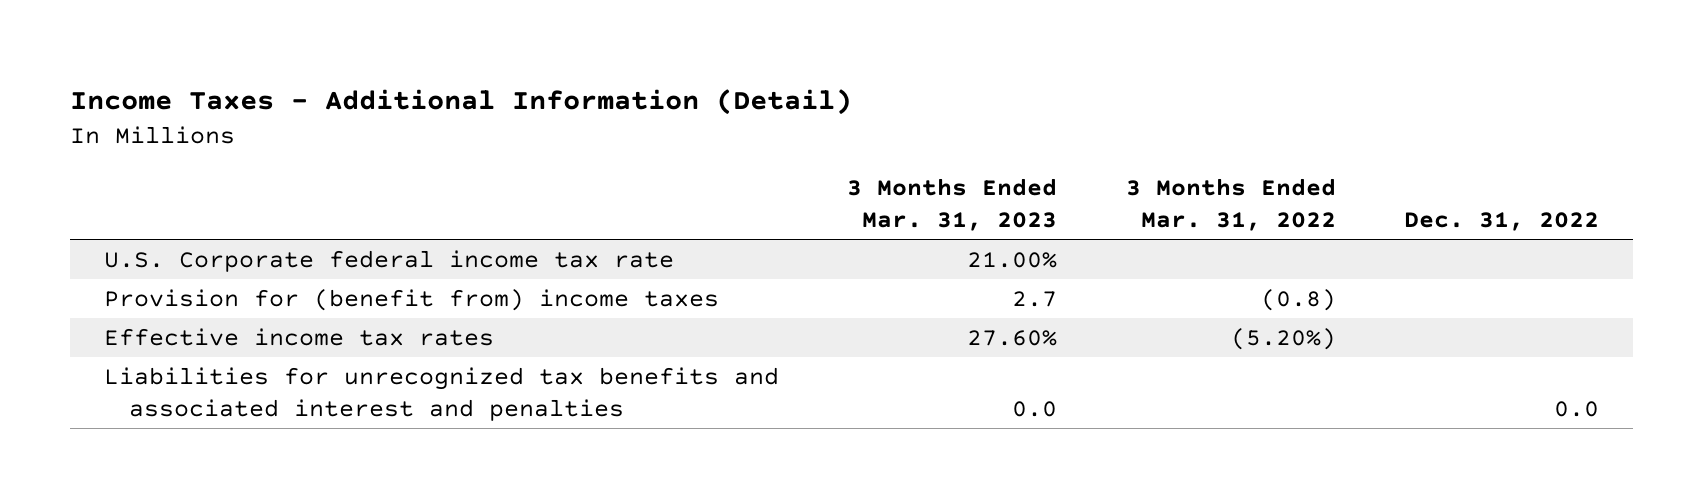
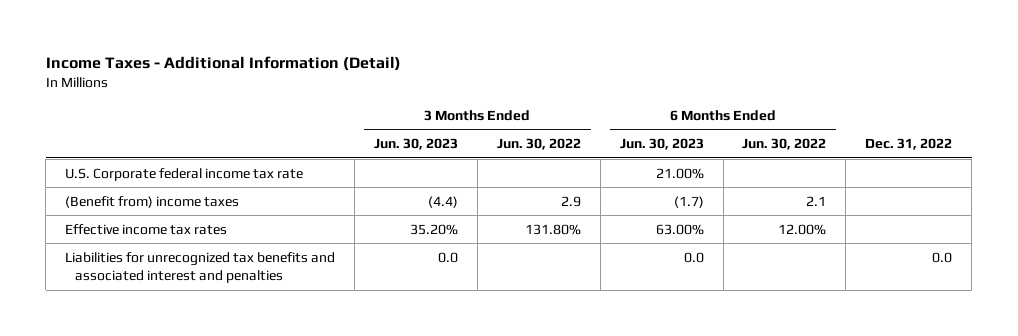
- | 3 Months Ended Mar. 31, 2023 | 3 Months Ended Mar. 31, 2022 | Dec. 31, 2022
+ | 3 Months Ended Jun. 30, 2023 | 3 Months Ended Jun. 30, 2022 | 6 Months Ended Jun. 30, 2023 | 6 Months Ended Jun. 30, 2022 | Dec. 31, 2022
- Provision for (benefit from) income taxes | 2.7 | (0.8) |
+ (Benefit from) income taxes | (4.4) | 2.9 | (1.7) | 2.1 |

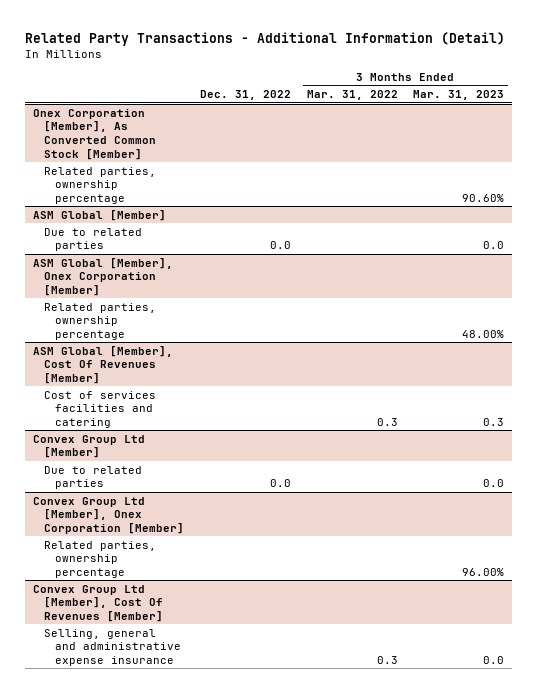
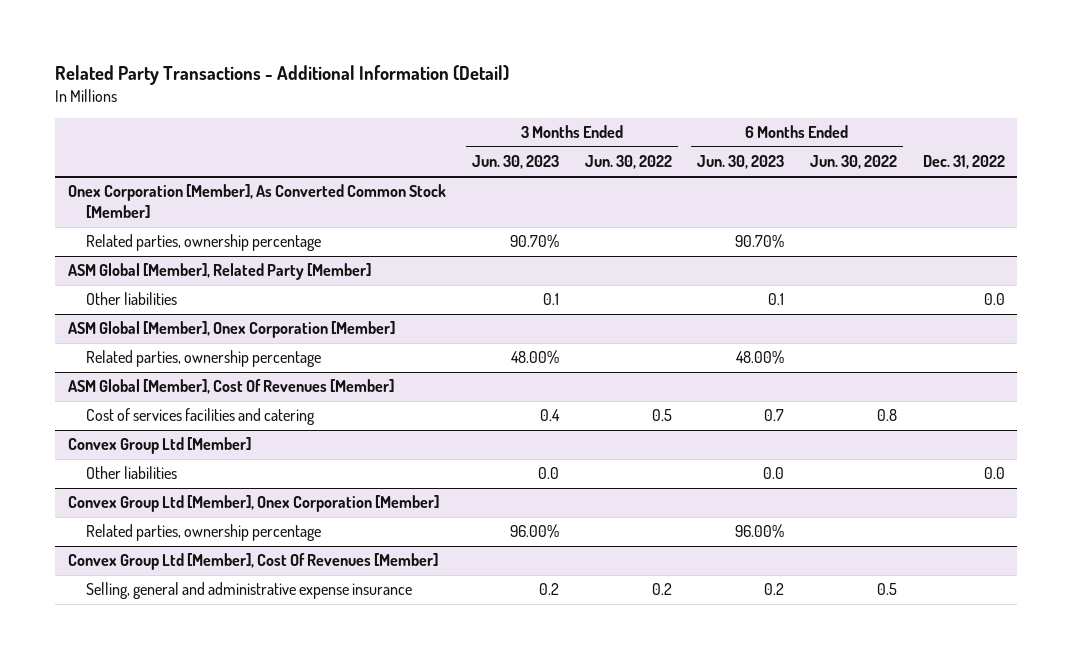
- | Dec. 31, 2022 | 3 Months Ended Mar. 31, 2022 | 3 Months Ended Mar. 31, 2023
+ | 3 Months Ended Jun. 30, 2023 | 3 Months Ended Jun. 30, 2022 | 6 Months Ended Jun. 30, 2023 | 6 Months Ended Jun. 30, 2022 | Dec. 31, 2022
- ASM Global [Member]
- Due to related parties | 0.0 | | 0.0
+ ASM Global [Member], Related Party [Member]
+ Other liabilities | 0.1 | | 0.1 | | 0.0
@ Convex Group Ltd [Member]
- Due to related parties | 0.0 | | 0.0
+ Other liabilities | 0.0 | | 0.0 | | 0.0

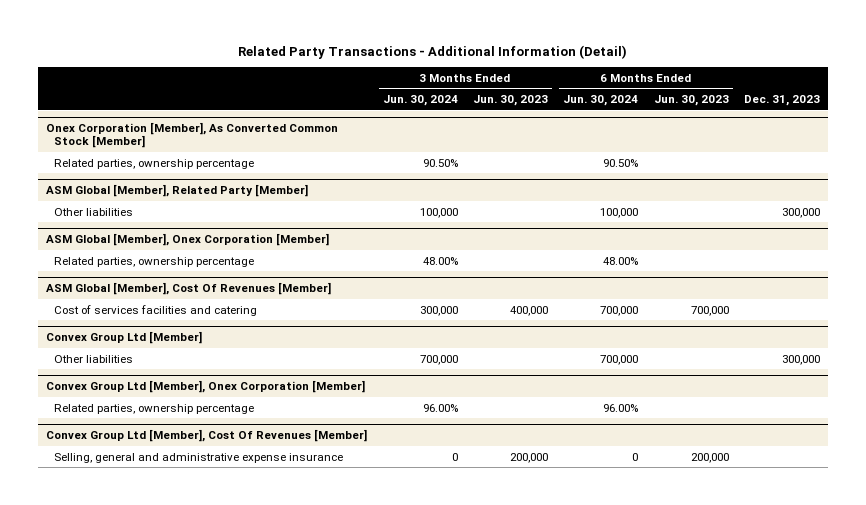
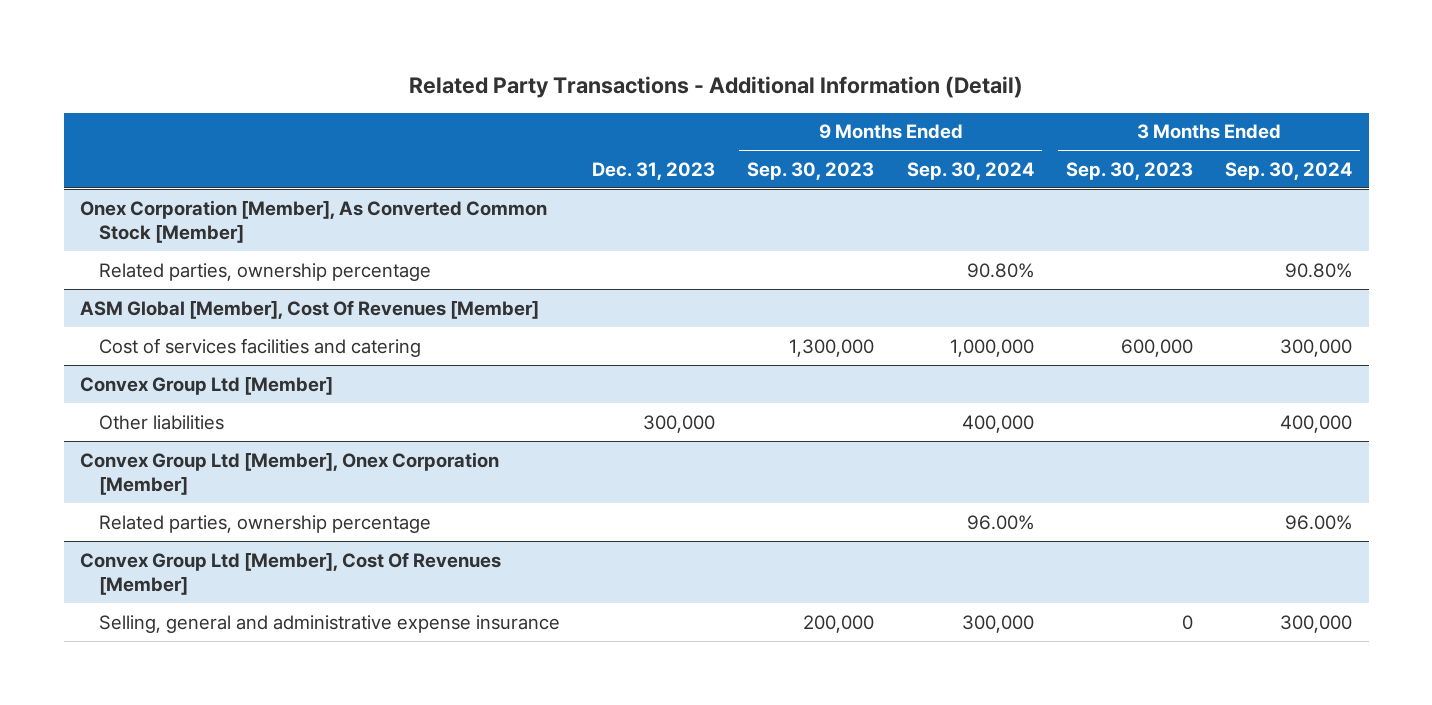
- | 3 Months Ended Jun. 30, 2024 | 3 Months Ended Jun. 30, 2023 | 6 Months Ended Jun. 30, 2024 | 6 Months Ended Jun. 30, 2023 | Dec. 31, 2023
+ | Dec. 31, 2023 | 9 Months Ended Sep. 30, 2023 | 9 Months Ended Sep. 30, 2024 | 3 Months Ended Sep. 30, 2023 | 3 Months Ended Sep. 30, 2024
- ASM Global [Member], Related Party [Member]
- Other liabilities | 100,000 | | 100,000 | | 300,000
- ASM Global [Member], Onex Corporation [Member]
- Related parties, ownership percentage | 48.00% | | 48.00% | |

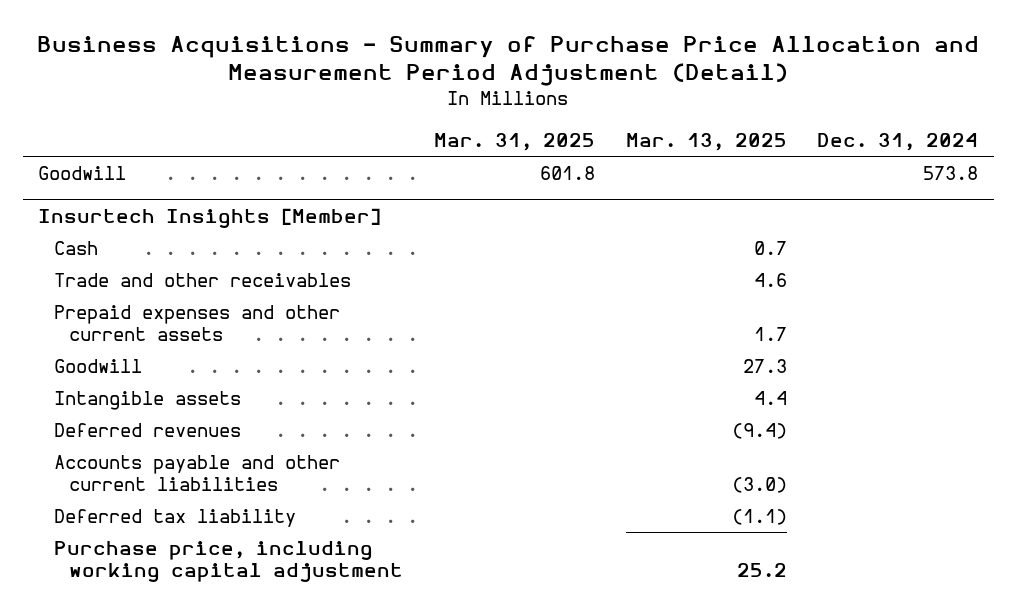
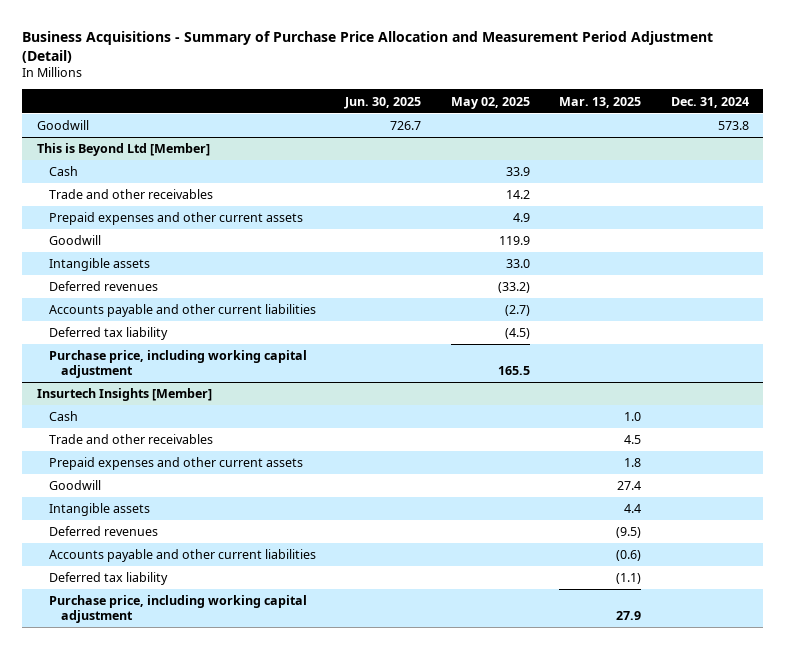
- | Mar. 31, 2025 | Mar. 13, 2025 | Dec. 31, 2024
+ | Jun. 30, 2025 | May 02, 2025 | Mar. 13, 2025 | Dec. 31, 2024
+ This is Beyond Ltd [Member]
+ Cash | | 33.9 | |
+ Trade and other receivables | | 14.2 | |
+ Prepaid expenses and other current assets | | 4.9 | |
+ Goodwill | | 119.9 | |
+ Intangible assets | | 33.0 | |
+ Deferred revenues | | (33.2) | |
+ Accounts payable and other current liabilities | | (2.7) | |
+ Deferred tax liability | | (4.5) | |
+ Purchase price, including working capital adjustment | | 165.5 | |
@ Insurtech Insights [Member]
- Cash | | 0.7 |
- Trade and other receivables | | 4.6 |
- Prepaid expenses and other current assets | | 1.7 |
- Goodwill | | 27.3 |
+ Cash | | | 1.0 |
+ Trade and other receivables | | | 4.5 |
+ Prepaid expenses and other current assets | | | 1.8 |
+ Goodwill | | | 27.4 |
- Deferred revenues | | (9.4) |
- Accounts payable and other current liabilities | | (3.0) |
+ Deferred revenues | | | (9.5) |
+ Accounts payable and other current liabilities | | | (0.6) |
- Purchase price, including working capital adjustment | | 25.2 |
+ Purchase price, including working capital adjustment | | | 27.9 |

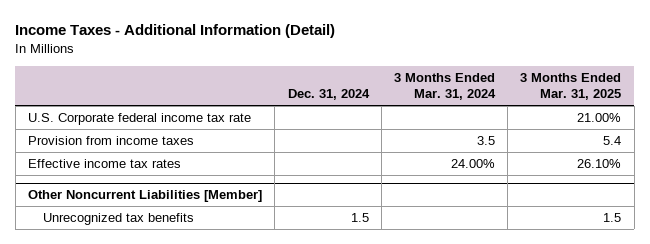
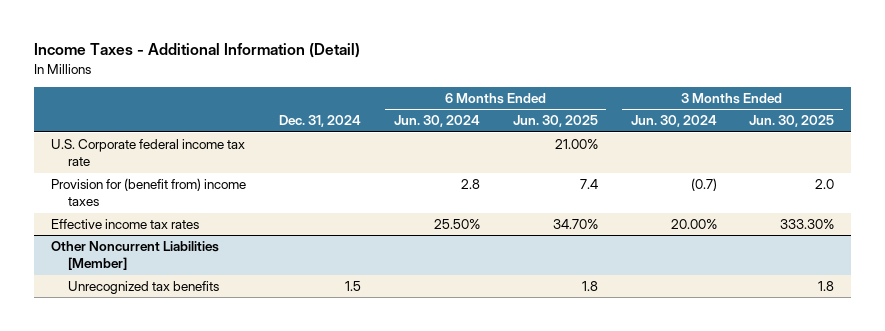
- | Dec. 31, 2024 | 3 Months Ended Mar. 31, 2024 | 3 Months Ended Mar. 31, 2025
+ | Dec. 31, 2024 | 6 Months Ended Jun. 30, 2024 | 6 Months Ended Jun. 30, 2025 | 3 Months Ended Jun. 30, 2024 | 3 Months Ended Jun. 30, 2025
- Provision from income taxes | | 3.5 | 5.4
+ Provision for (benefit from) income taxes | | 2.8 | 7.4 | (0.7) | 2.0

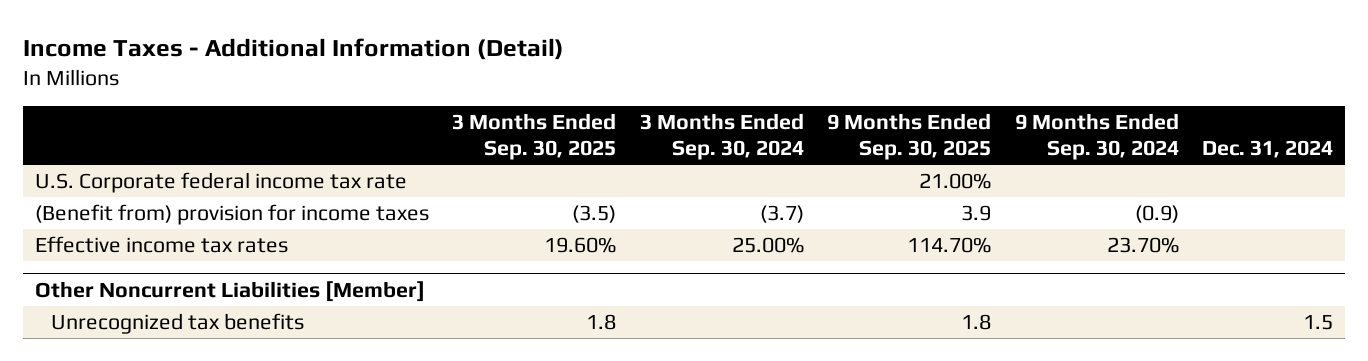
- | Dec. 31, 2024 | 6 Months Ended Jun. 30, 2024 | 6 Months Ended Jun. 30, 2025 | 3 Months Ended Jun. 30, 2024 | 3 Months Ended Jun. 30, 2025
+ | 3 Months Ended Sep. 30, 2025 | 3 Months Ended Sep. 30, 2024 | 9 Months Ended Sep. 30, 2025 | 9 Months Ended Sep. 30, 2024 | Dec. 31, 2024
- Provision for (benefit from) income taxes | | 2.8 | 7.4 | (0.7) | 2.0
+ (Benefit from) provision for income taxes | (3.5) | (3.7) | 3.9 | (0.9) |

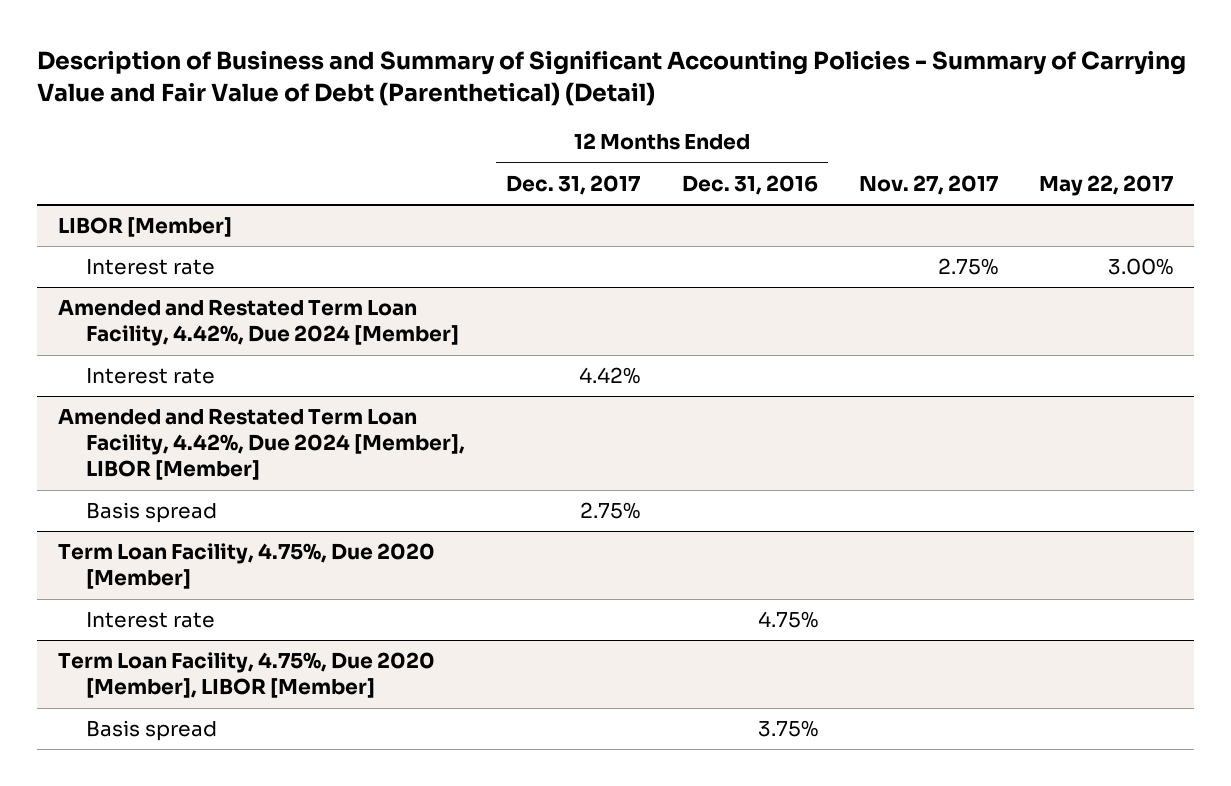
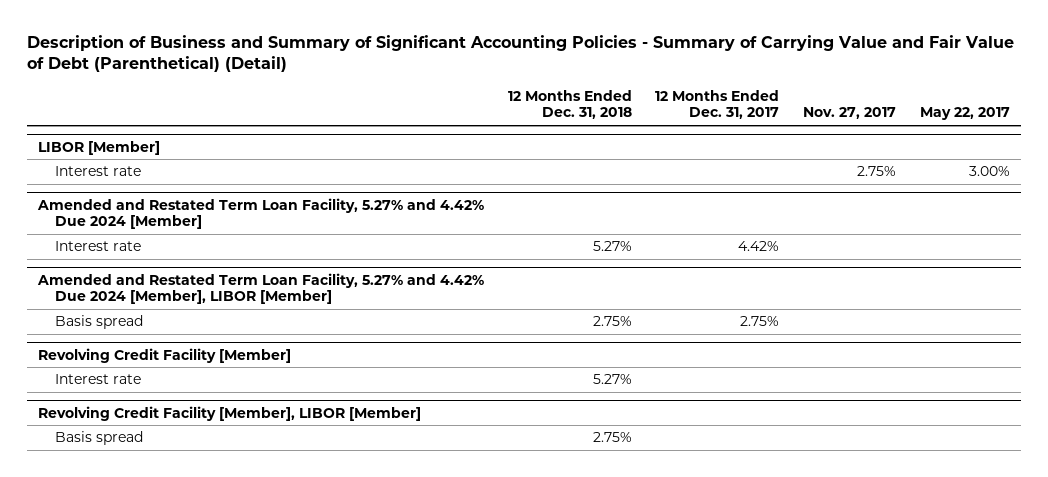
- | 12 Months Ended Dec. 31, 2017 | 12 Months Ended Dec. 31, 2016 | Nov. 27, 2017 | May 22, 2017
+ | 12 Months Ended Dec. 31, 2018 | 12 Months Ended Dec. 31, 2017 | Nov. 27, 2017 | May 22, 2017
- Amended and Restated Term Loan Facility, 4.42%, Due 2024 [Member]
+ Amended and Restated Term Loan Facility, 5.27% and 4.42% Due 2024 [Member]
- Amended and Restated Term Loan Facility, 4.42%, Due 2024 [Member], LIBOR [Member]
+ Amended and Restated Term Loan Facility, 5.27% and 4.42% Due 2024 [Member], LIBOR [Member]
- Term Loan Facility, 4.75%, Due 2020 [Member]
- Interest rate | | 4.75% | |
- Term Loan Facility, 4.75%, Due 2020 [Member], LIBOR [Member]
- Basis spread | | 3.75% | |
+ Revolving Credit Facility [Member]
+ Interest rate | 5.27% | | |
+ Revolving Credit Facility [Member], LIBOR [Member]
+ Basis spread | 2.75% | | |

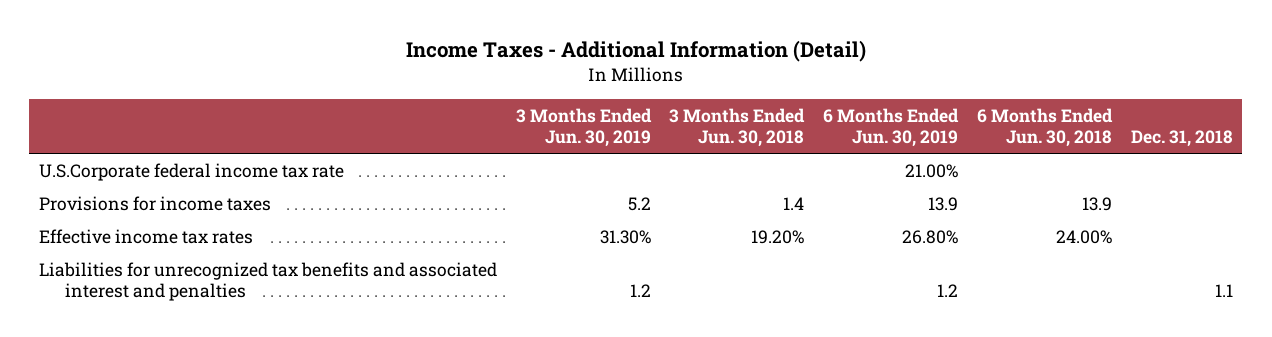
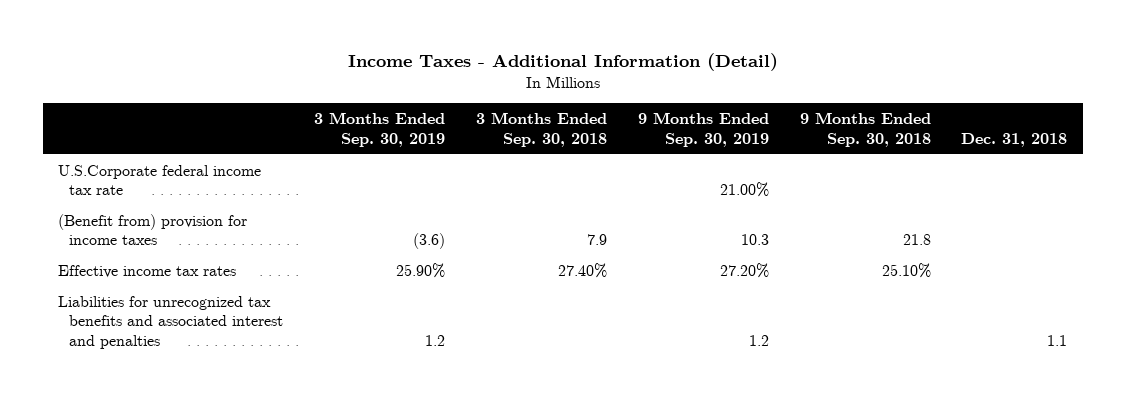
- | 3 Months Ended Jun. 30, 2019 | 3 Months Ended Jun. 30, 2018 | 6 Months Ended Jun. 30, 2019 | 6 Months Ended Jun. 30, 2018 | Dec. 31, 2018
+ | 3 Months Ended Sep. 30, 2019 | 3 Months Ended Sep. 30, 2018 | 9 Months Ended Sep. 30, 2019 | 9 Months Ended Sep. 30, 2018 | Dec. 31, 2018
- Provisions for income taxes | 5.2 | 1.4 | 13.9 | 13.9 |
+ (Benefit from) provision for income taxes | (3.6) | 7.9 | 10.3 | 21.8 |

